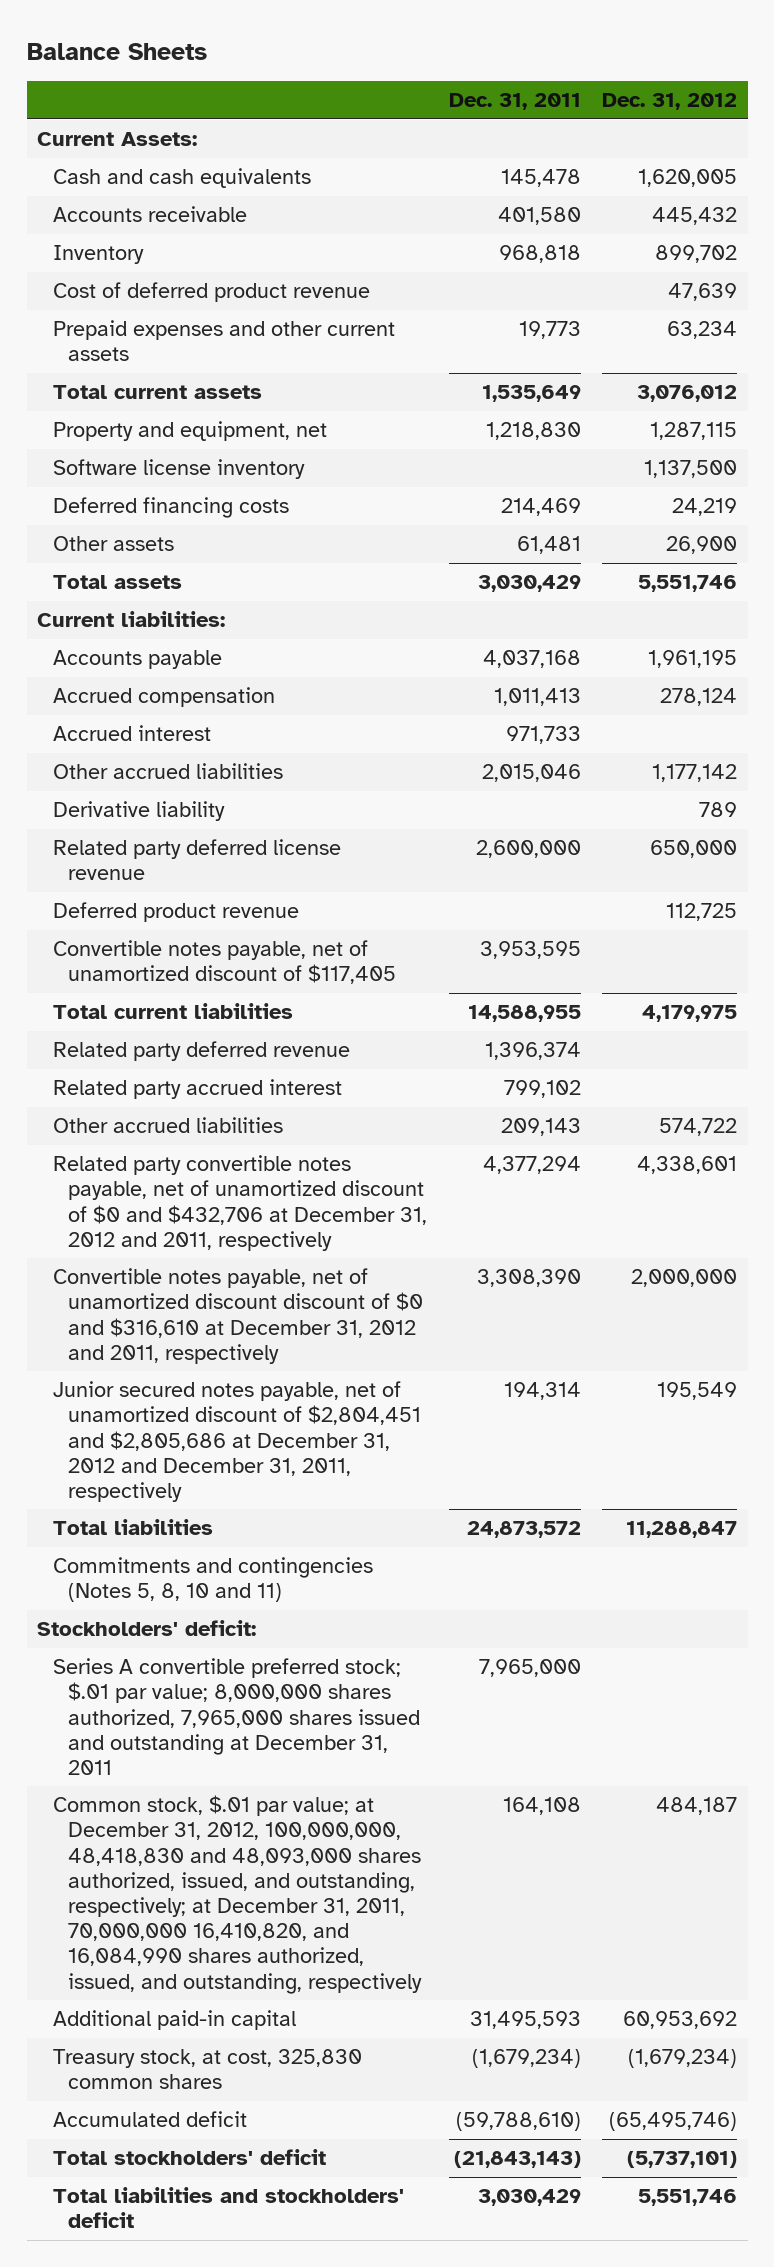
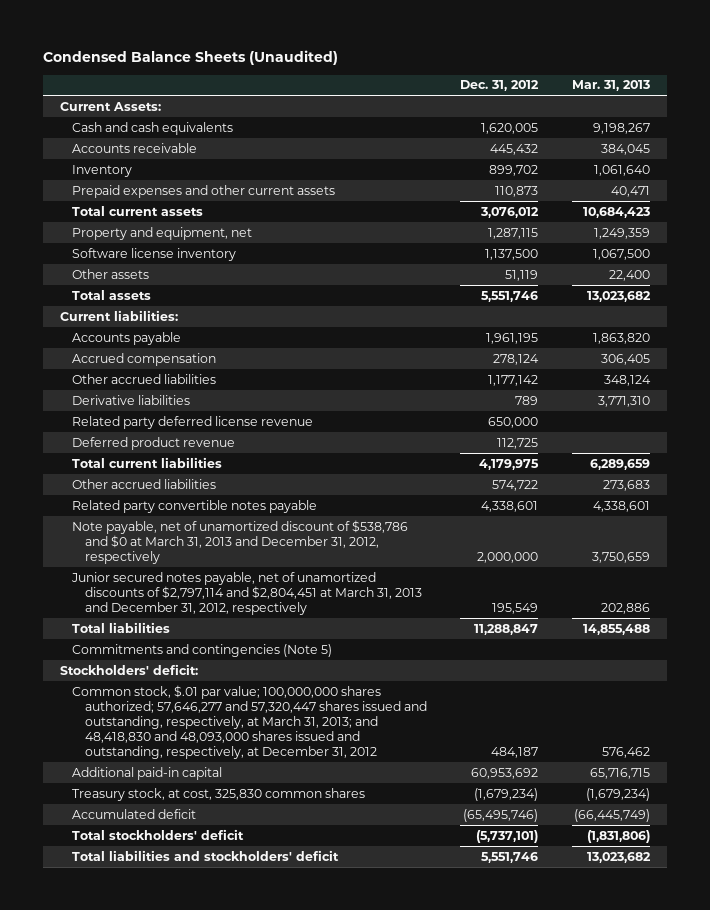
- Balance Sheets
+ Condensed Balance Sheets (Unaudited)
- | Dec. 31, 2011 | Dec. 31, 2012
+ | Dec. 31, 2012 | Mar. 31, 2013
- Cost of deferred product revenue | | 47,639
- Prepaid expenses and other current assets | 19,773 | 63,234
+ Prepaid expenses and other current assets | 110,873 | 40,471
- Deferred financing costs | 214,469 | 24,219
- Other assets | 61,481 | 26,900
+ Other assets | 51,119 | 22,400
- Accrued interest | 971,733 |
- Derivative liability | | 789
+ Derivative liabilities | 789 | 3,771,310
- Convertible notes payable, net of unamortized discount of $117,405 | 3,953,595 |
- Related party deferred revenue | 1,396,374 |
- Related party accrued interest | 799,102 |
- Related party convertible notes payable, net of unamortized discount of $0 and $432,706 at December 31, 2012 and 2011, respectively | 4,377,294 | 4,338,601
- Convertible notes payable, net of unamortized discount discount of $0 and $316,610 at December 31, 2012 and 2011, respectively | 3,308,390 | 2,000,000
- Junior secured notes payable, net of unamortized discount of $2,804,451 and $2,805,686 at December 31, 2012 and December 31, 2011, respectively | 194,314 | 195,549
+ Related party convertible notes payable | 4,338,601 | 4,338,601
+ Note payable, net of unamortized discount of $538,786 and $0 at March 31, 2013 and December 31, 2012, respectively | 2,000,000 | 3,750,659
+ Junior secured notes payable, net of unamortized discounts of $2,797,114 and $2,804,451 at March 31, 2013 and December 31, 2012, respectively | 195,549 | 202,886
- Commitments and contingencies (Notes 5, 8, 10 and 11)
+ Commitments and contingencies (Note 5)
- Series A convertible preferred stock; $.01 par value; 8,000,000 shares authorized, 7,965,000 shares issued and outstanding at December 31, 2011 | 7,965,000 |
- Common stock, $.01 par value; at December 31, 2012, 100,000,000, 48,418,830 and 48,093,000 shares authorized, issued, and outstanding, respectively; at December 31, 2011, 70,000,000 16,410,820, and 16,084,990 shares authorized, issued, and outstanding, respectively | 164,108 | 484,187
+ Common stock, $.01 par value; 100,000,000 shares authorized; 57,646,277 and 57,320,447 shares issued and outstanding, respectively, at March 31, 2013; and 48,418,830 and 48,093,000 shares issued and outstanding, respectively, at December 31, 2012 | 484,187 | 576,462

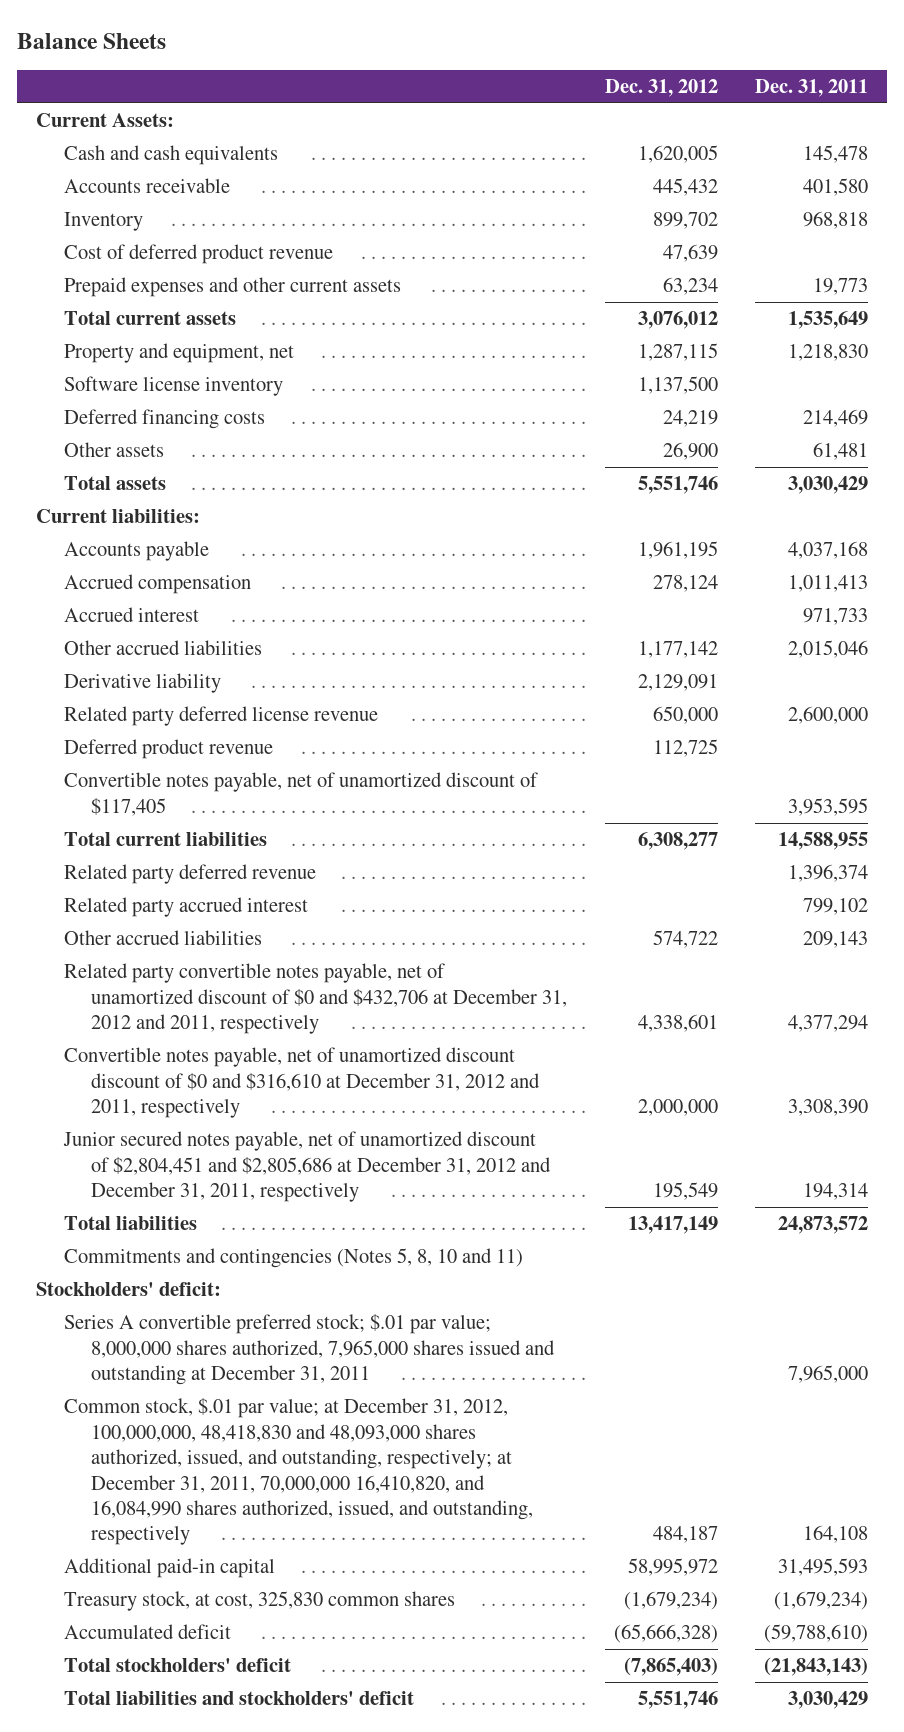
- Condensed Balance Sheets (Unaudited)
+ Balance Sheets
- | Dec. 31, 2012 | Mar. 31, 2013
+ | Dec. 31, 2012 | Dec. 31, 2011
- Prepaid expenses and other current assets | 110,873 | 40,471
+ Cost of deferred product revenue | 47,639 |
+ Prepaid expenses and other current assets | 63,234 | 19,773
- Other assets | 51,119 | 22,400
+ Deferred financing costs | 24,219 | 214,469
+ Other assets | 26,900 | 61,481
+ Accrued interest | | 971,733
- Derivative liabilities | 789 | 3,771,310
+ Derivative liability | 2,129,091 |
- Total current liabilities | 4,179,975 | 6,289,659
+ Convertible notes payable, net of unamortized discount of $117,405 | | 3,953,595
+ Total current liabilities | 6,308,277 | 14,588,955
+ Related party deferred revenue | | 1,396,374
+ Related party accrued interest | | 799,102
- Related party convertible notes payable | 4,338,601 | 4,338,601
- Note payable, net of unamortized discount of $538,786 and $0 at March 31, 2013 and December 31, 2012, respectively | 2,000,000 | 3,750,659
- Junior secured notes payable, net of unamortized discounts of $2,797,114 and $2,804,451 at March 31, 2013 and December 31, 2012, respectively | 195,549 | 202,886
- Total liabilities | 11,288,847 | 14,855,488
- Commitments and contingencies (Note 5)
+ Related party convertible notes payable, net of unamortized discount of $0 and $432,706 at December 31, 2012 and 2011, respectively | 4,338,601 | 4,377,294
+ Convertible notes payable, net of unamortized discount discount of $0 and $316,610 at December 31, 2012 and 2011, respectively | 2,000,000 | 3,308,390
+ Junior secured notes payable, net of unamortized discount of $2,804,451 and $2,805,686 at December 31, 2012 and December 31, 2011, respectively | 195,549 | 194,314
+ Total liabilities | 13,417,149 | 24,873,572
+ Commitments and contingencies (Notes 5, 8, 10 and 11)
- Common stock, $.01 par value; 100,000,000 shares authorized; 57,646,277 and 57,320,447 shares issued and outstanding, respectively, at March 31, 2013; and 48,418,830 and 48,093,000 shares issued and outstanding, respectively, at December 31, 2012 | 484,187 | 576,462
- Additional paid-in capital | 60,953,692 | 65,716,715
+ Series A convertible preferred stock; $.01 par value; 8,000,000 shares authorized, 7,965,000 shares issued and outstanding at December 31, 2011 | | 7,965,000
+ Common stock, $.01 par value; at December 31, 2012, 100,000,000, 48,418,830 and 48,093,000 shares authorized, issued, and outstanding, respectively; at December 31, 2011, 70,000,000 16,410,820, and 16,084,990 shares authorized, issued, and outstanding, respectively | 484,187 | 164,108
+ Additional paid-in capital | 58,995,972 | 31,495,593
- Accumulated deficit | (65,495,746) | (66,445,749)
- Total stockholders' deficit | (5,737,101) | (1,831,806)
+ Accumulated deficit | (65,666,328) | (59,788,610)
+ Total stockholders' deficit | (7,865,403) | (21,843,143)

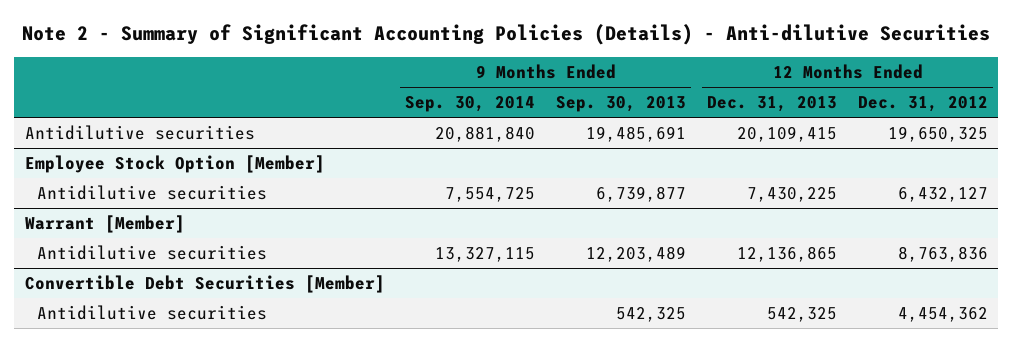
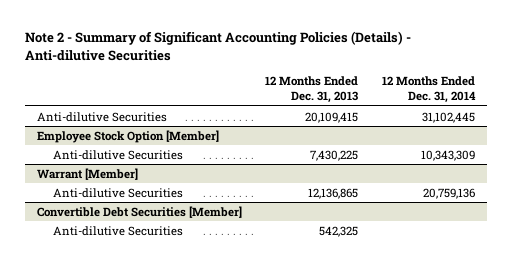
- | 9 Months Ended Sep. 30, 2014 | 9 Months Ended Sep. 30, 2013 | 12 Months Ended Dec. 31, 2013 | 12 Months Ended Dec. 31, 2012
+ | 12 Months Ended Dec. 31, 2013 | 12 Months Ended Dec. 31, 2014
- Antidilutive securities | 20,881,840 | 19,485,691 | 20,109,415 | 19,650,325
+ Anti-dilutive Securities | 20,109,415 | 31,102,445
@ Employee Stock Option [Member]
- Antidilutive securities | 7,554,725 | 6,739,877 | 7,430,225 | 6,432,127
+ Anti-dilutive Securities | 7,430,225 | 10,343,309
@ Warrant [Member]
- Antidilutive securities | 13,327,115 | 12,203,489 | 12,136,865 | 8,763,836
+ Anti-dilutive Securities | 12,136,865 | 20,759,136
@ Convertible Debt Securities [Member]
- Antidilutive securities | | 542,325 | 542,325 | 4,454,362
+ Anti-dilutive Securities | 542,325 |

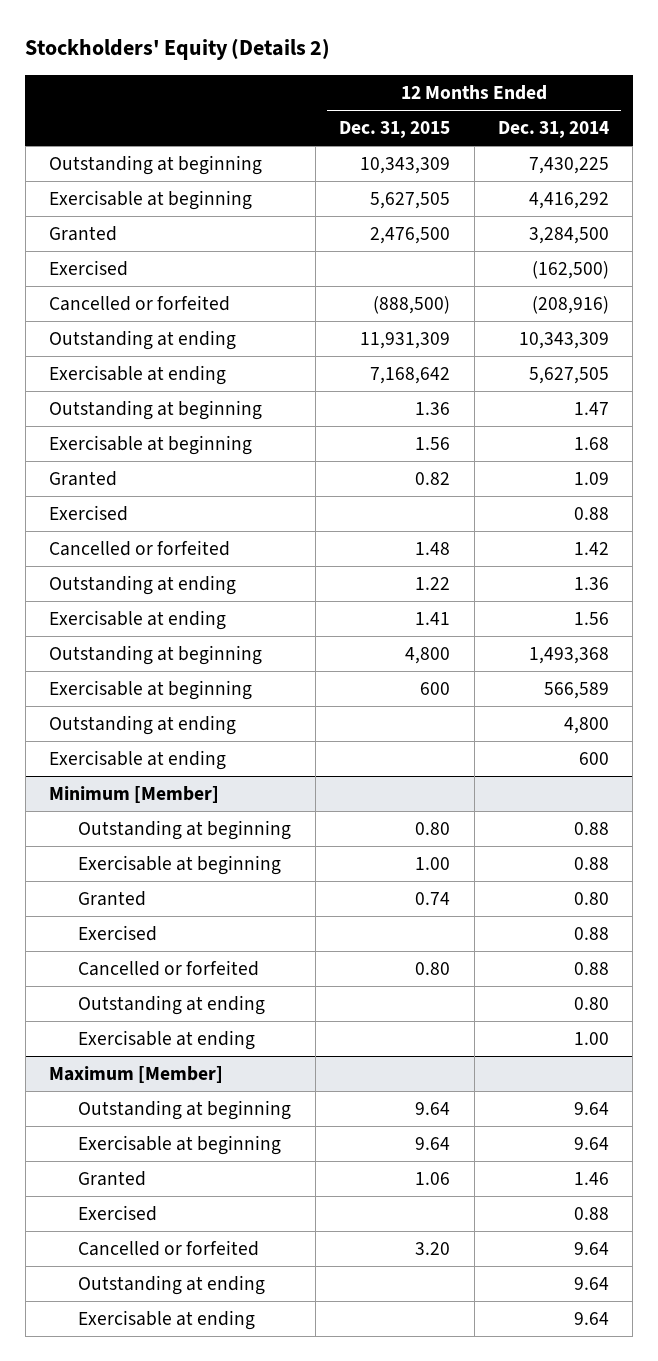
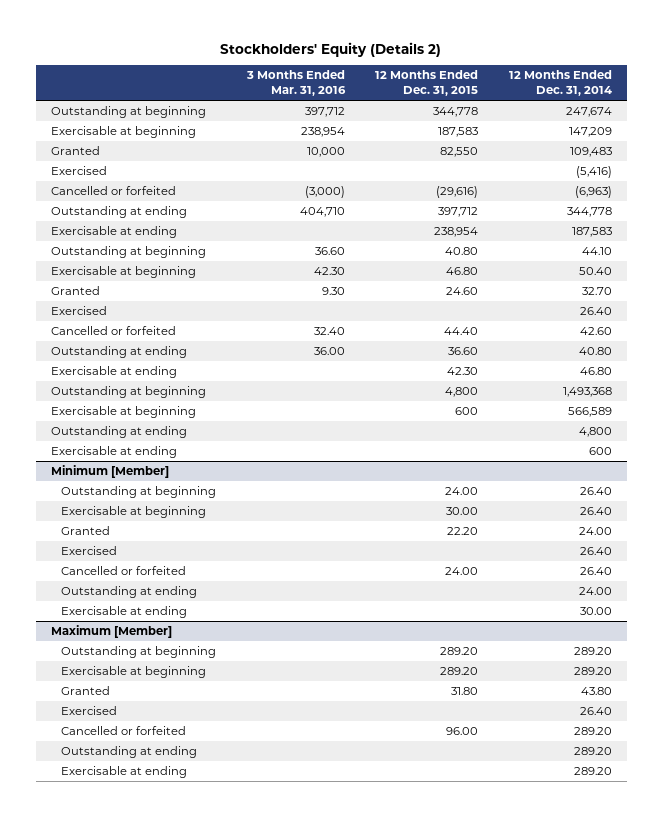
- | 12 Months Ended Dec. 31, 2015 | 12 Months Ended Dec. 31, 2014
+ | 3 Months Ended Mar. 31, 2016 | 12 Months Ended Dec. 31, 2015 | 12 Months Ended Dec. 31, 2014
- Outstanding at beginning | 10,343,309 | 7,430,225
- Exercisable at beginning | 5,627,505 | 4,416,292
- Granted | 2,476,500 | 3,284,500
- Exercised | | (162,500)
- Cancelled or forfeited | (888,500) | (208,916)
- Outstanding at ending | 11,931,309 | 10,343,309
- Exercisable at ending | 7,168,642 | 5,627,505
- Outstanding at beginning | 1.36 | 1.47
- Exercisable at beginning | 1.56 | 1.68
- Granted | 0.82 | 1.09
- Exercised | | 0.88
- Cancelled or forfeited | 1.48 | 1.42
- Outstanding at ending | 1.22 | 1.36
- Exercisable at ending | 1.41 | 1.56
+ Outstanding at beginning | 397,712 | 344,778 | 247,674
+ Exercisable at beginning | 238,954 | 187,583 | 147,209
+ Granted | 10,000 | 82,550 | 109,483
+ Exercised | | | (5,416)
+ Cancelled or forfeited | (3,000) | (29,616) | (6,963)
+ Outstanding at ending | 404,710 | 397,712 | 344,778
+ Exercisable at ending | | 238,954 | 187,583
+ Outstanding at beginning | 36.60 | 40.80 | 44.10
+ Exercisable at beginning | 42.30 | 46.80 | 50.40
+ Granted | 9.30 | 24.60 | 32.70
+ Exercised | | | 26.40
+ Cancelled or forfeited | 32.40 | 44.40 | 42.60
+ Outstanding at ending | 36.00 | 36.60 | 40.80
+ Exercisable at ending | | 42.30 | 46.80
@ Minimum [Member]
- Outstanding at beginning | 0.80 | 0.88
- Exercisable at beginning | 1.00 | 0.88
- Granted | 0.74 | 0.80
- Exercised | | 0.88
- Cancelled or forfeited | 0.80 | 0.88
- Outstanding at ending | | 0.80
- Exercisable at ending | | 1.00
+ Outstanding at beginning | | 24.00 | 26.40
+ Exercisable at beginning | | 30.00 | 26.40
+ Granted | | 22.20 | 24.00
+ Exercised | | | 26.40
+ Cancelled or forfeited | | 24.00 | 26.40
+ Outstanding at ending | | | 24.00
+ Exercisable at ending | | | 30.00
@ Maximum [Member]
- Outstanding at beginning | 9.64 | 9.64
- Exercisable at beginning | 9.64 | 9.64
- Granted | 1.06 | 1.46
- Exercised | | 0.88
- Cancelled or forfeited | 3.20 | 9.64
- Outstanding at ending | | 9.64
- Exercisable at ending | | 9.64
+ Outstanding at beginning | | 289.20 | 289.20
+ Exercisable at beginning | | 289.20 | 289.20
+ Granted | | 31.80 | 43.80
+ Exercised | | | 26.40
+ Cancelled or forfeited | | 96.00 | 289.20
+ Outstanding at ending | | | 289.20
+ Exercisable at ending | | | 289.20

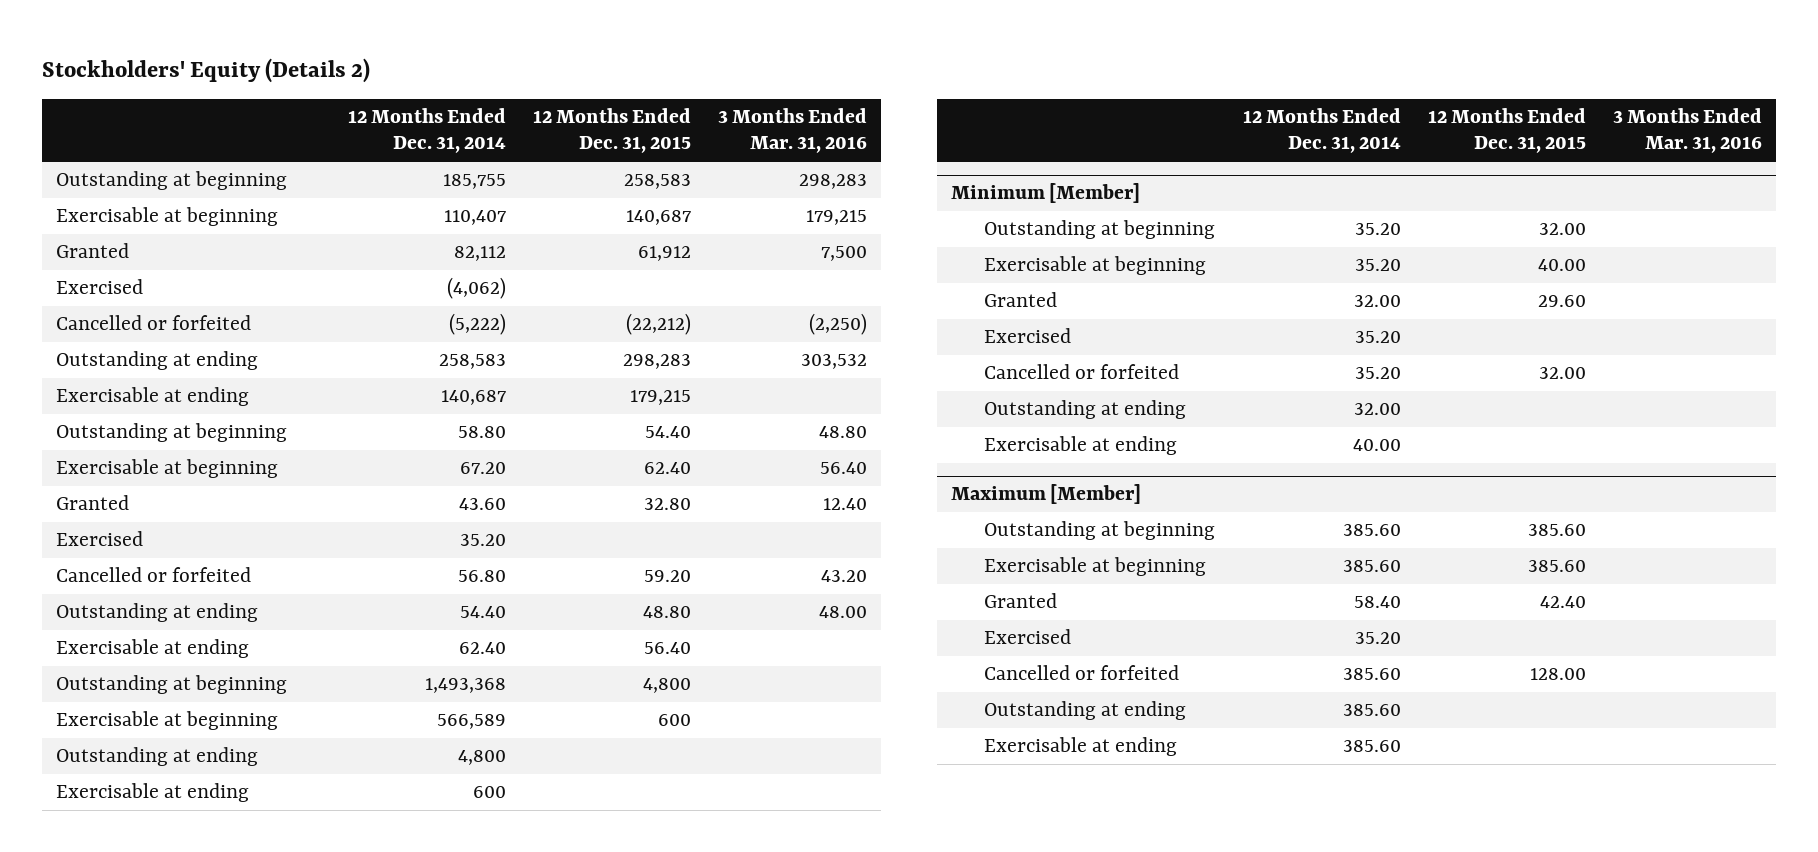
- | 3 Months Ended Mar. 31, 2016 | 12 Months Ended Dec. 31, 2015 | 12 Months Ended Dec. 31, 2014
+ | 12 Months Ended Dec. 31, 2014 | 12 Months Ended Dec. 31, 2015 | 3 Months Ended Mar. 31, 2016
- Outstanding at beginning | 397,712 | 344,778 | 247,674
- Exercisable at beginning | 238,954 | 187,583 | 147,209
- Granted | 10,000 | 82,550 | 109,483
- Exercised | | | (5,416)
- Cancelled or forfeited | (3,000) | (29,616) | (6,963)
- Outstanding at ending | 404,710 | 397,712 | 344,778
- Exercisable at ending | | 238,954 | 187,583
- Outstanding at beginning | 36.60 | 40.80 | 44.10
- Exercisable at beginning | 42.30 | 46.80 | 50.40
- Granted | 9.30 | 24.60 | 32.70
- Exercised | | | 26.40
- Cancelled or forfeited | 32.40 | 44.40 | 42.60
- Outstanding at ending | 36.00 | 36.60 | 40.80
- Exercisable at ending | | 42.30 | 46.80
+ Outstanding at beginning | 185,755 | 258,583 | 298,283
+ Exercisable at beginning | 110,407 | 140,687 | 179,215
+ Granted | 82,112 | 61,912 | 7,500
+ Exercised | (4,062) | |
+ Cancelled or forfeited | (5,222) | (22,212) | (2,250)
+ Outstanding at ending | 258,583 | 298,283 | 303,532
+ Exercisable at ending | 140,687 | 179,215 |
+ Outstanding at beginning | 58.80 | 54.40 | 48.80
+ Exercisable at beginning | 67.20 | 62.40 | 56.40
+ Granted | 43.60 | 32.80 | 12.40
+ Exercised | 35.20 | |
+ Cancelled or forfeited | 56.80 | 59.20 | 43.20
+ Outstanding at ending | 54.40 | 48.80 | 48.00
+ Exercisable at ending | 62.40 | 56.40 |
@ Minimum [Member]
- Outstanding at beginning | | 24.00 | 26.40
- Exercisable at beginning | | 30.00 | 26.40
- Granted | | 22.20 | 24.00
- Exercised | | | 26.40
- Cancelled or forfeited | | 24.00 | 26.40
- Outstanding at ending | | | 24.00
- Exercisable at ending | | | 30.00
+ Outstanding at beginning | 35.20 | 32.00 |
+ Exercisable at beginning | 35.20 | 40.00 |
+ Granted | 32.00 | 29.60 |
+ Exercised | 35.20 | |
+ Cancelled or forfeited | 35.20 | 32.00 |
+ Outstanding at ending | 32.00 | |
+ Exercisable at ending | 40.00 | |
@ Maximum [Member]
- Outstanding at beginning | | 289.20 | 289.20
- Exercisable at beginning | | 289.20 | 289.20
- Granted | | 31.80 | 43.80
- Exercised | | | 26.40
- Cancelled or forfeited | | 96.00 | 289.20
- Outstanding at ending | | | 289.20
- Exercisable at ending | | | 289.20
+ Outstanding at beginning | 385.60 | 385.60 |
+ Exercisable at beginning | 385.60 | 385.60 |
+ Granted | 58.40 | 42.40 |
+ Exercised | 35.20 | |
+ Cancelled or forfeited | 385.60 | 128.00 |
+ Outstanding at ending | 385.60 | |
+ Exercisable at ending | 385.60 | |

